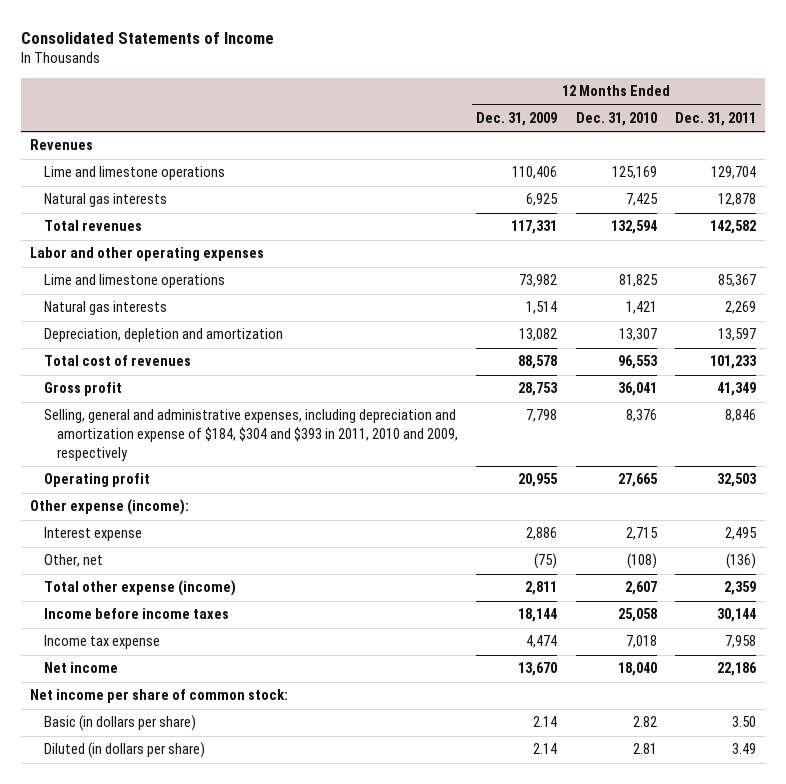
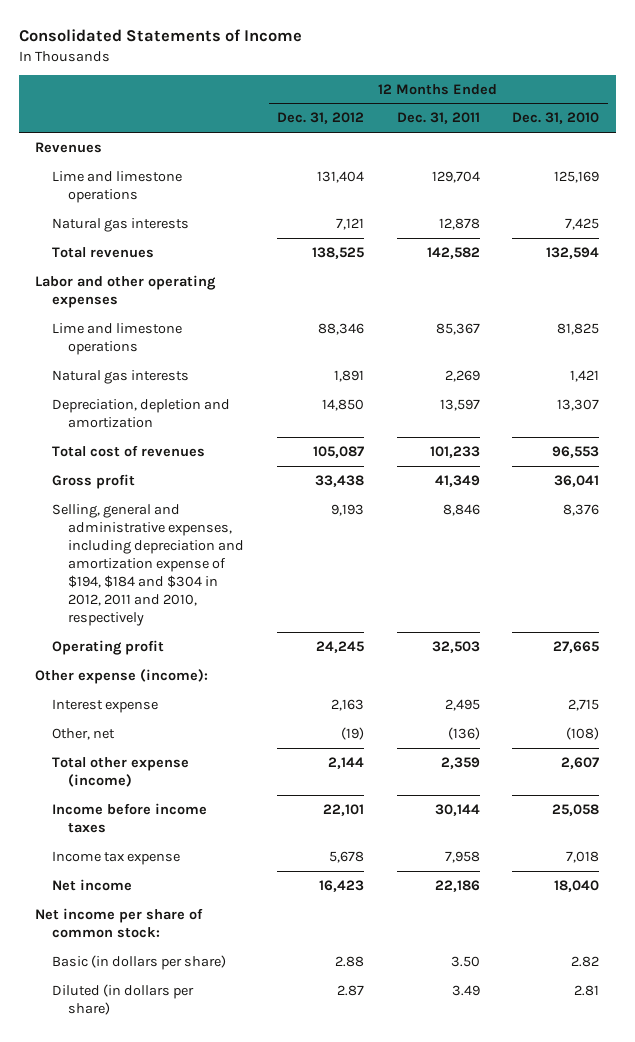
- | 12 Months Ended Dec. 31, 2009 | 12 Months Ended Dec. 31, 2010 | 12 Months Ended Dec. 31, 2011
+ | 12 Months Ended Dec. 31, 2012 | 12 Months Ended Dec. 31, 2011 | 12 Months Ended Dec. 31, 2010
- Selling, general and administrative expenses, including depreciation and amortization expense of $184, $304 and $393 in 2011, 2010 and 2009, respectively | 7,798 | 8,376 | 8,846
+ Selling, general and administrative expenses, including depreciation and amortization expense of $194, $184 and $304 in 2012, 2011 and 2010, respectively | 9,193 | 8,846 | 8,376

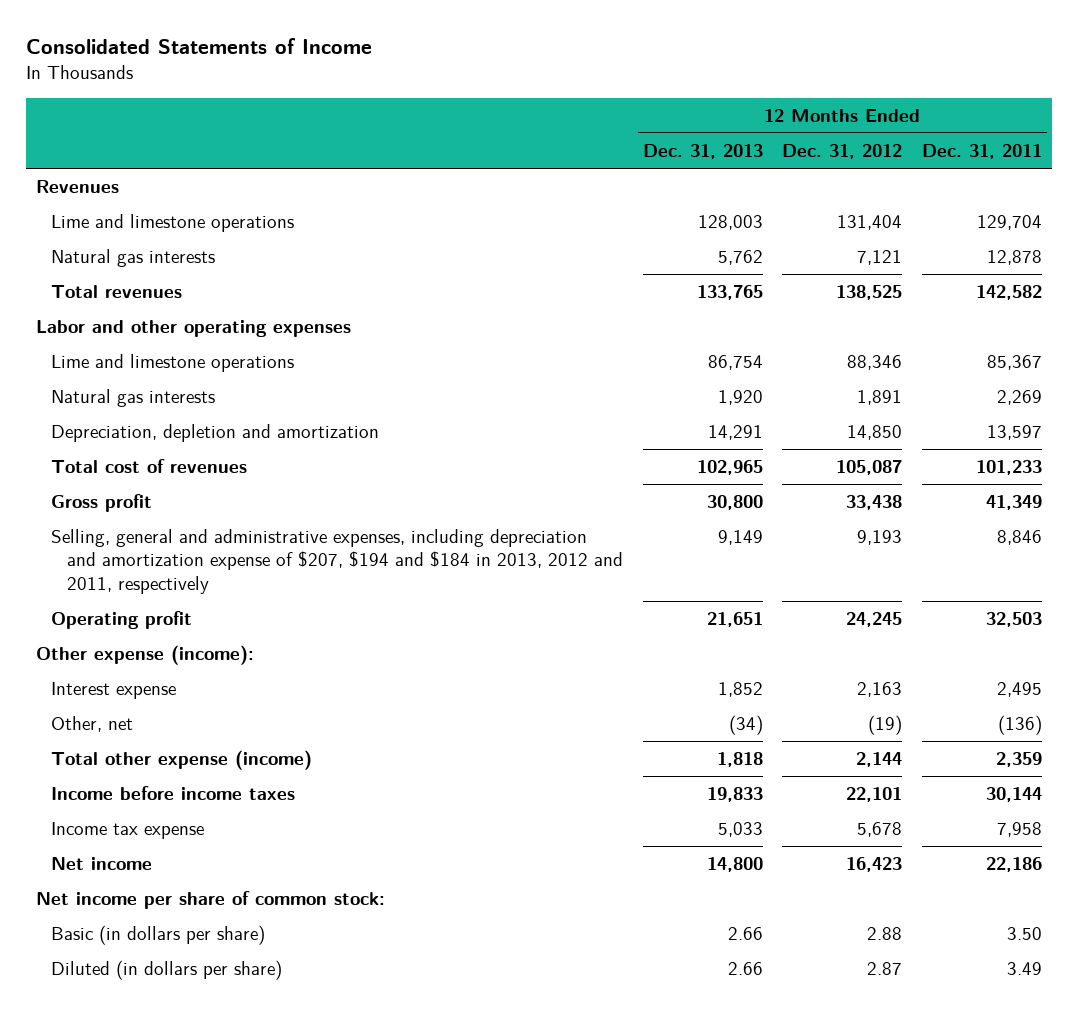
- | 12 Months Ended Dec. 31, 2012 | 12 Months Ended Dec. 31, 2011 | 12 Months Ended Dec. 31, 2010
+ | 12 Months Ended Dec. 31, 2013 | 12 Months Ended Dec. 31, 2012 | 12 Months Ended Dec. 31, 2011
- Selling, general and administrative expenses, including depreciation and amortization expense of $194, $184 and $304 in 2012, 2011 and 2010, respectively | 9,193 | 8,846 | 8,376
+ Selling, general and administrative expenses, including depreciation and amortization expense of $207, $194 and $184 in 2013, 2012 and 2011, respectively | 9,149 | 9,193 | 8,846

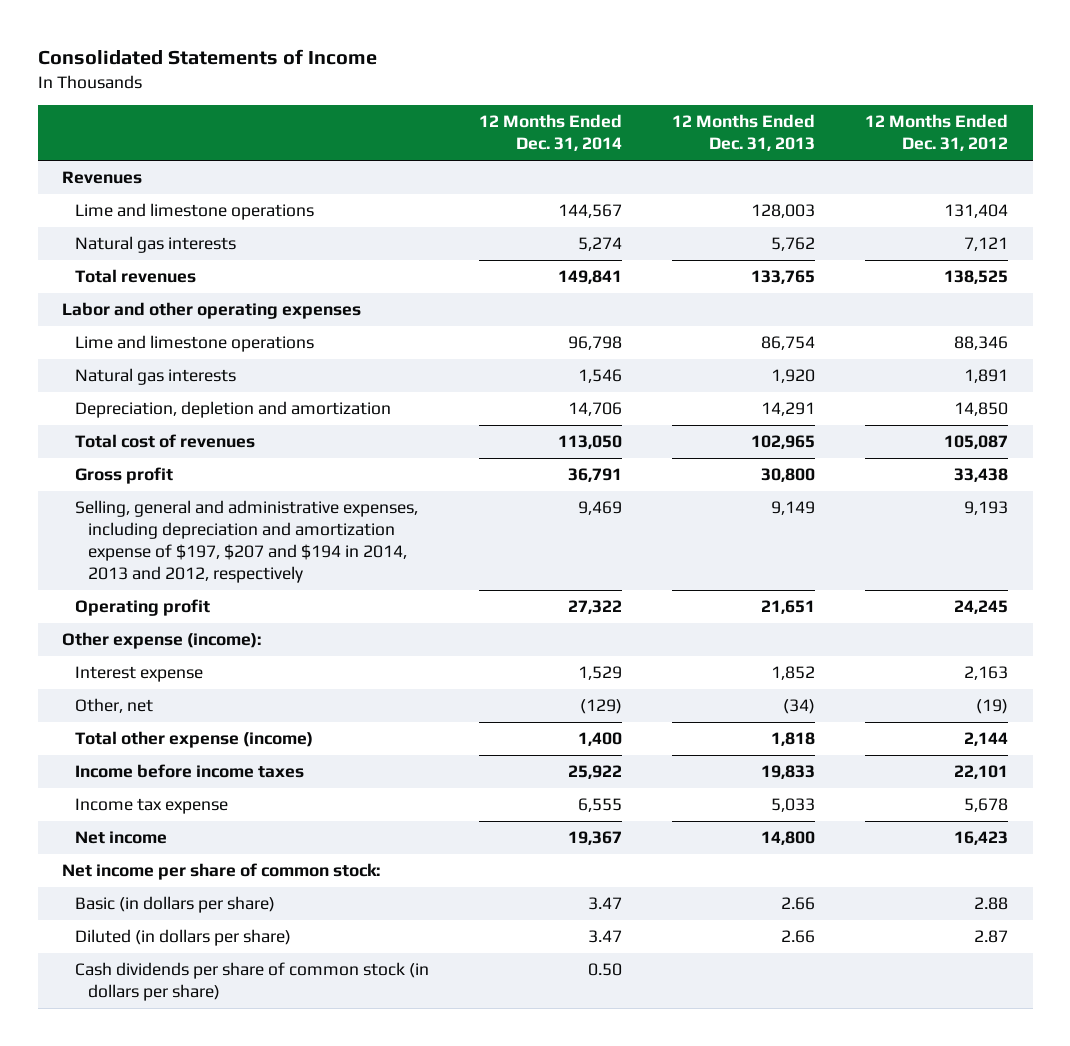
- | 12 Months Ended Dec. 31, 2013 | 12 Months Ended Dec. 31, 2012 | 12 Months Ended Dec. 31, 2011
+ | 12 Months Ended Dec. 31, 2014 | 12 Months Ended Dec. 31, 2013 | 12 Months Ended Dec. 31, 2012
- Selling, general and administrative expenses, including depreciation and amortization expense of $207, $194 and $184 in 2013, 2012 and 2011, respectively | 9,149 | 9,193 | 8,846
+ Selling, general and administrative expenses, including depreciation and amortization expense of $197, $207 and $194 in 2014, 2013 and 2012, respectively | 9,469 | 9,149 | 9,193
+ Cash dividends per share of common stock (in dollars per share) | 0.50 | |

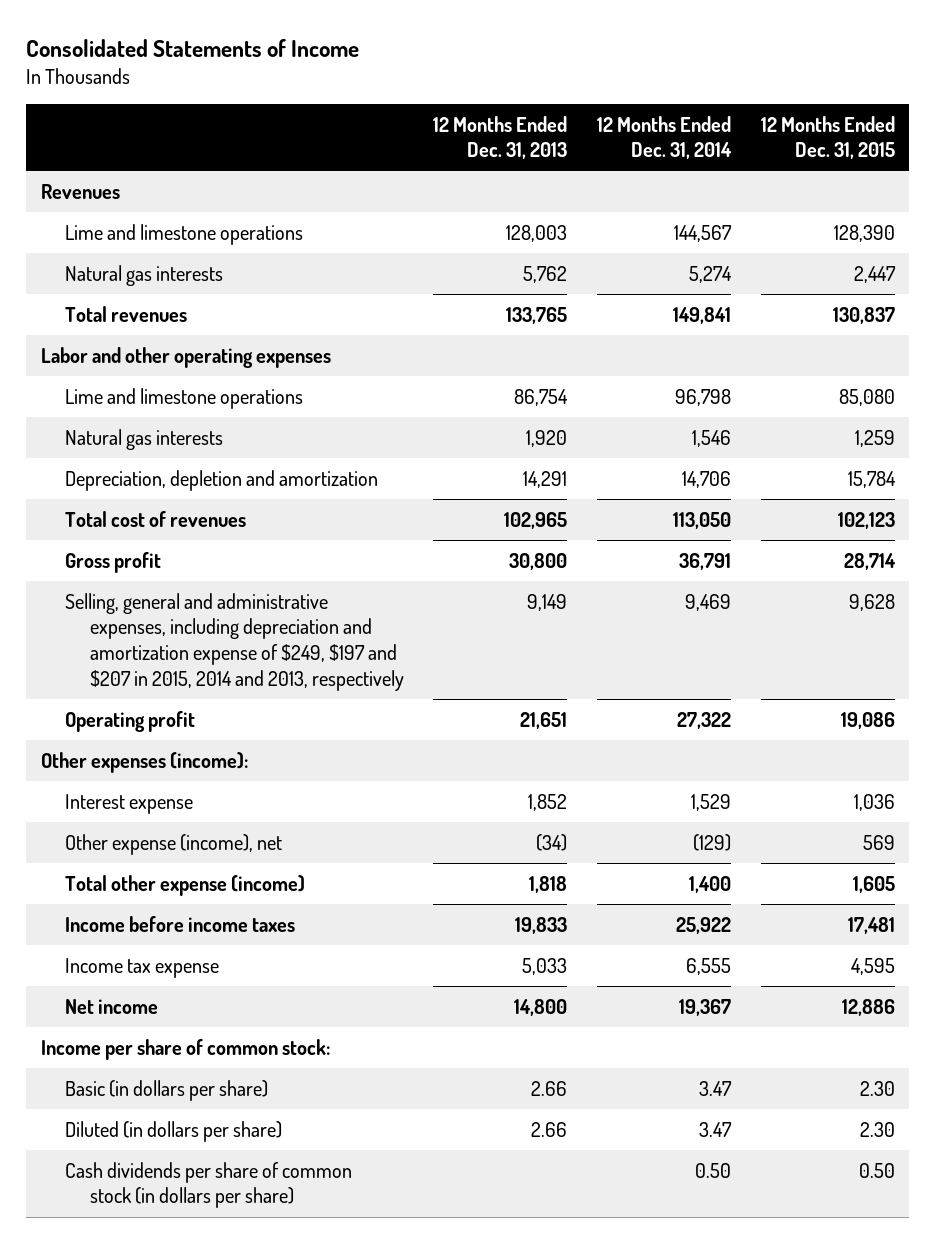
- | 12 Months Ended Dec. 31, 2014 | 12 Months Ended Dec. 31, 2013 | 12 Months Ended Dec. 31, 2012
+ | 12 Months Ended Dec. 31, 2013 | 12 Months Ended Dec. 31, 2014 | 12 Months Ended Dec. 31, 2015
- Selling, general and administrative expenses, including depreciation and amortization expense of $197, $207 and $194 in 2014, 2013 and 2012, respectively | 9,469 | 9,149 | 9,193
+ Selling, general and administrative expenses, including depreciation and amortization expense of $249, $197 and $207 in 2015, 2014 and 2013, respectively | 9,149 | 9,469 | 9,628
- Other expense (income):
+ Other expenses (income):
- Other, net | (129) | (34) | (19)
+ Other expense (income), net | (34) | (129) | 569
- Net income per share of common stock:
+ Income per share of common stock:

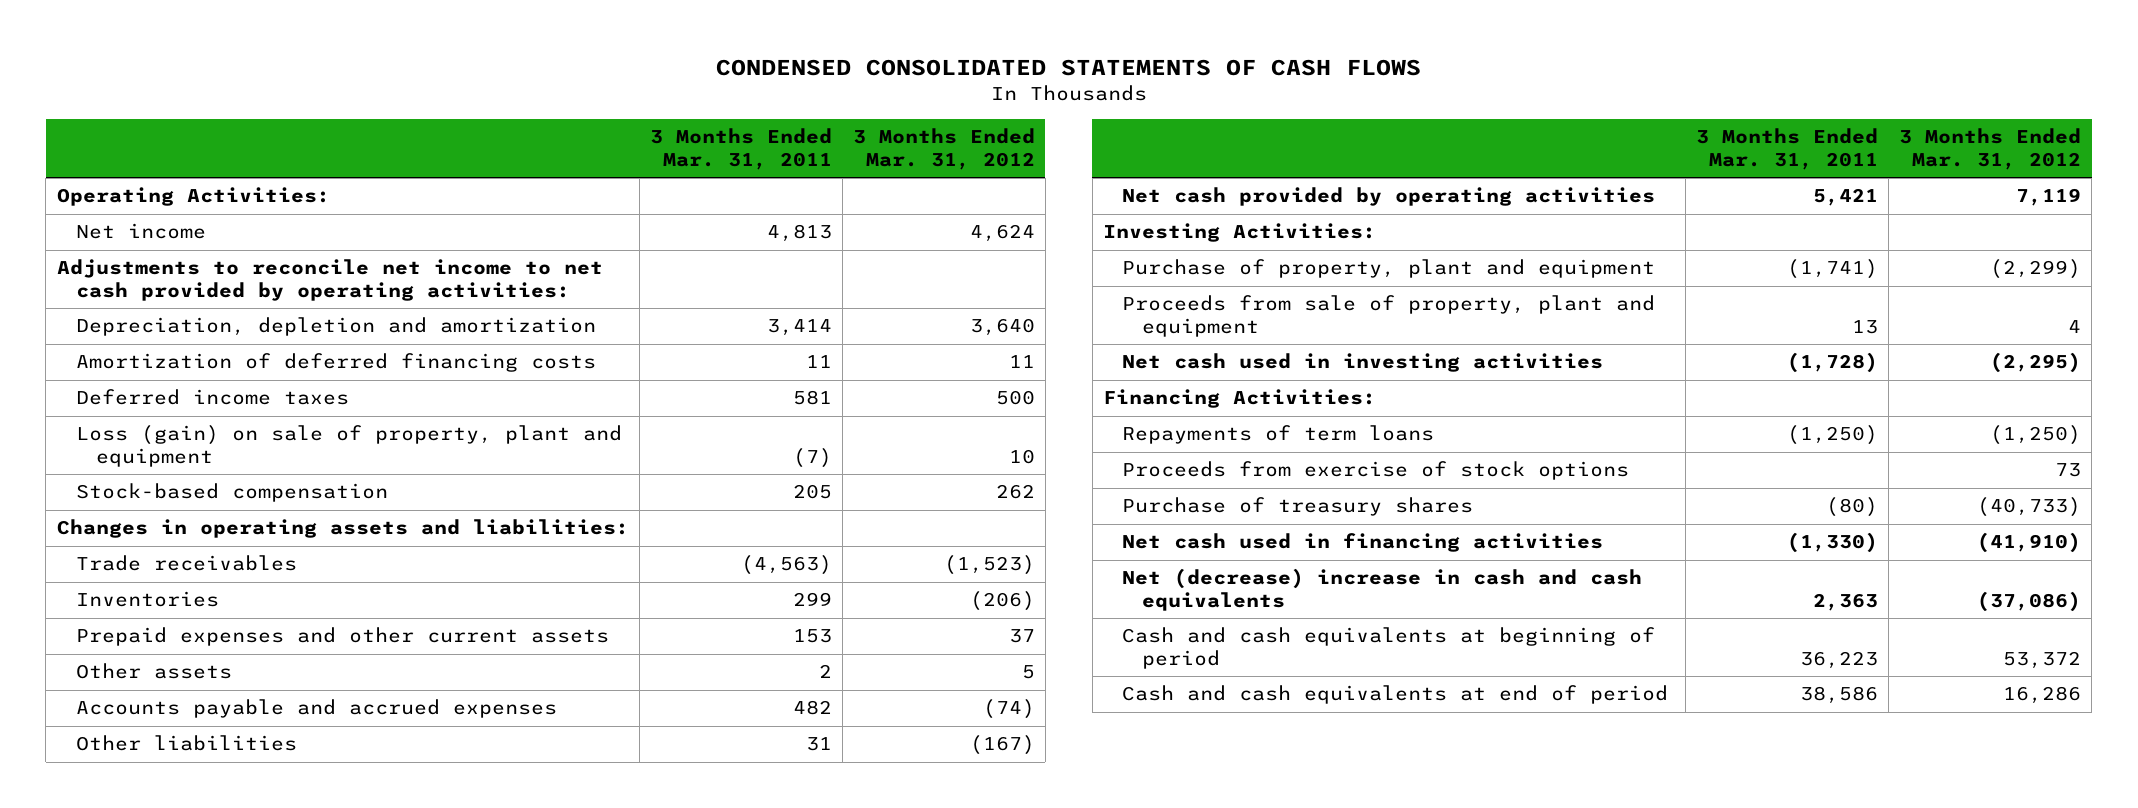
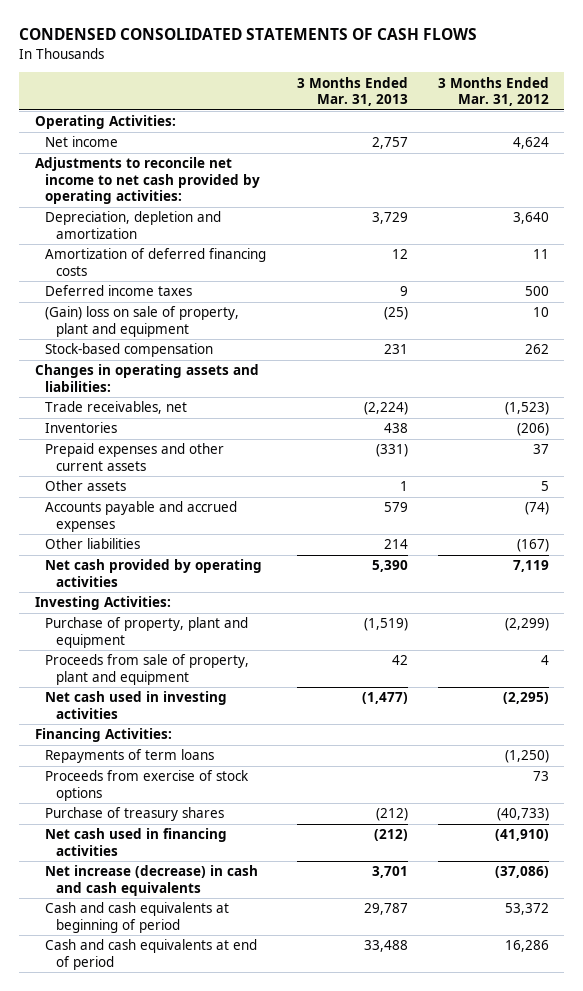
- | 3 Months Ended Mar. 31, 2011 | 3 Months Ended Mar. 31, 2012
+ | 3 Months Ended Mar. 31, 2013 | 3 Months Ended Mar. 31, 2012
- Loss (gain) on sale of property, plant and equipment | (7) | 10
+ (Gain) loss on sale of property, plant and equipment | (25) | 10
- Trade receivables | (4,563) | (1,523)
+ Trade receivables, net | (2,224) | (1,523)
- Net (decrease) increase in cash and cash equivalents | 2,363 | (37,086)
+ Net increase (decrease) in cash and cash equivalents | 3,701 | (37,086)

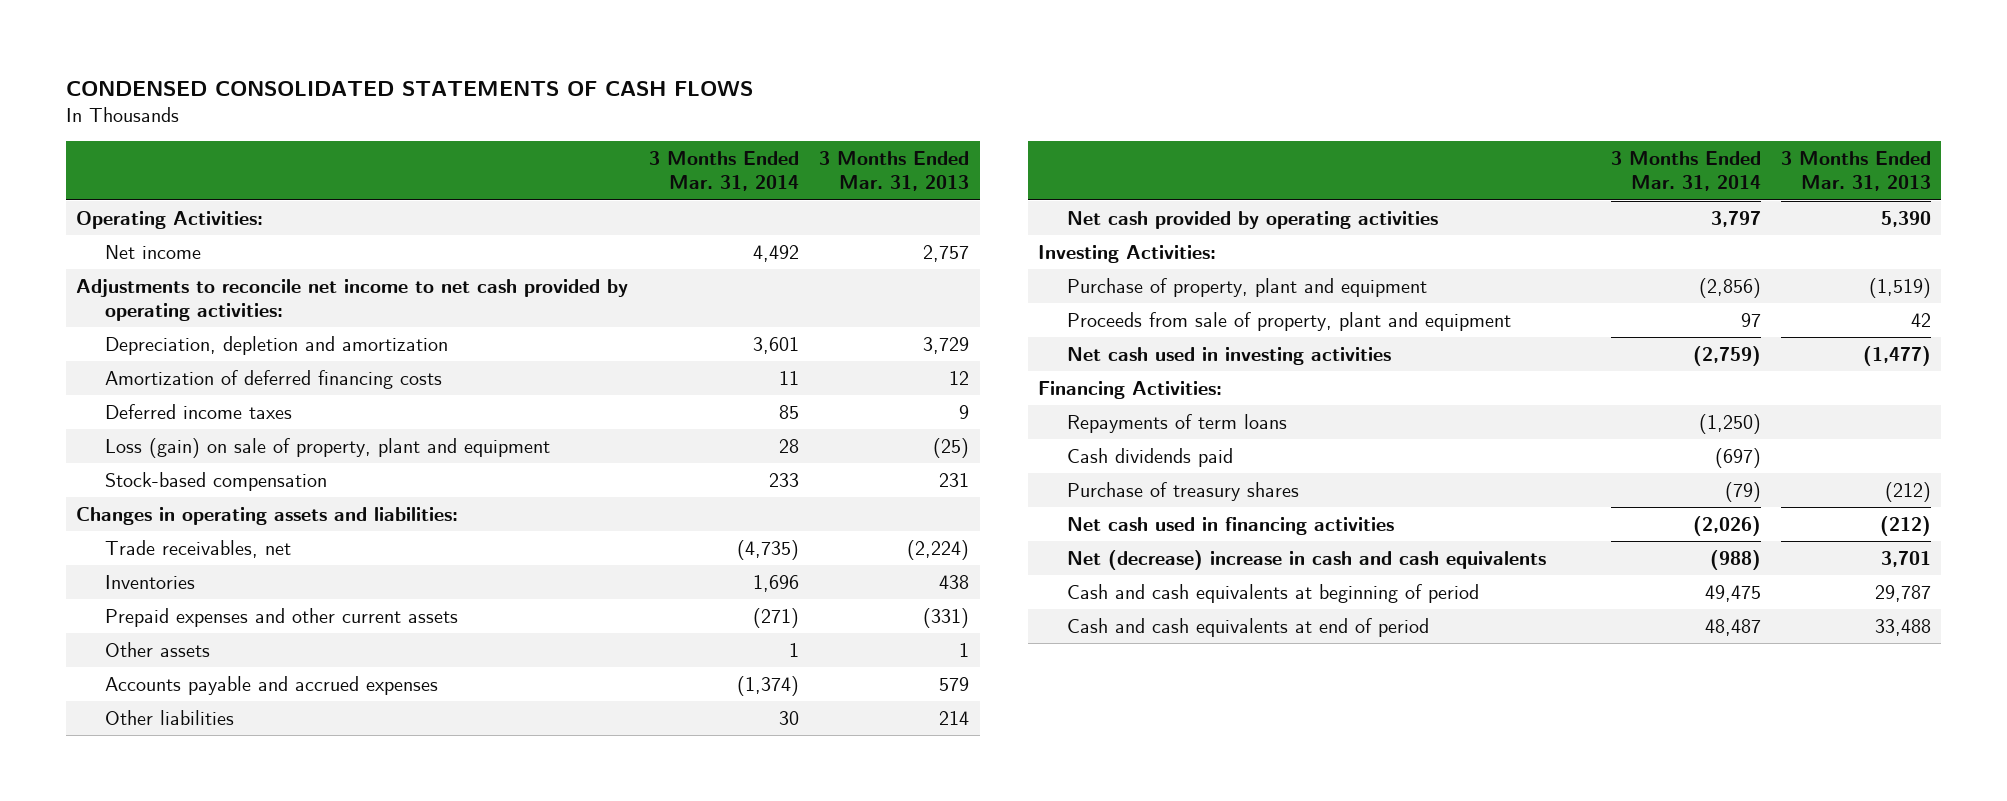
- | 3 Months Ended Mar. 31, 2013 | 3 Months Ended Mar. 31, 2012
+ | 3 Months Ended Mar. 31, 2014 | 3 Months Ended Mar. 31, 2013
- (Gain) loss on sale of property, plant and equipment | (25) | 10
+ Loss (gain) on sale of property, plant and equipment | 28 | (25)
- Proceeds from exercise of stock options | | 73
+ Cash dividends paid | (697) |
- Net increase (decrease) in cash and cash equivalents | 3,701 | (37,086)
+ Net (decrease) increase in cash and cash equivalents | (988) | 3,701

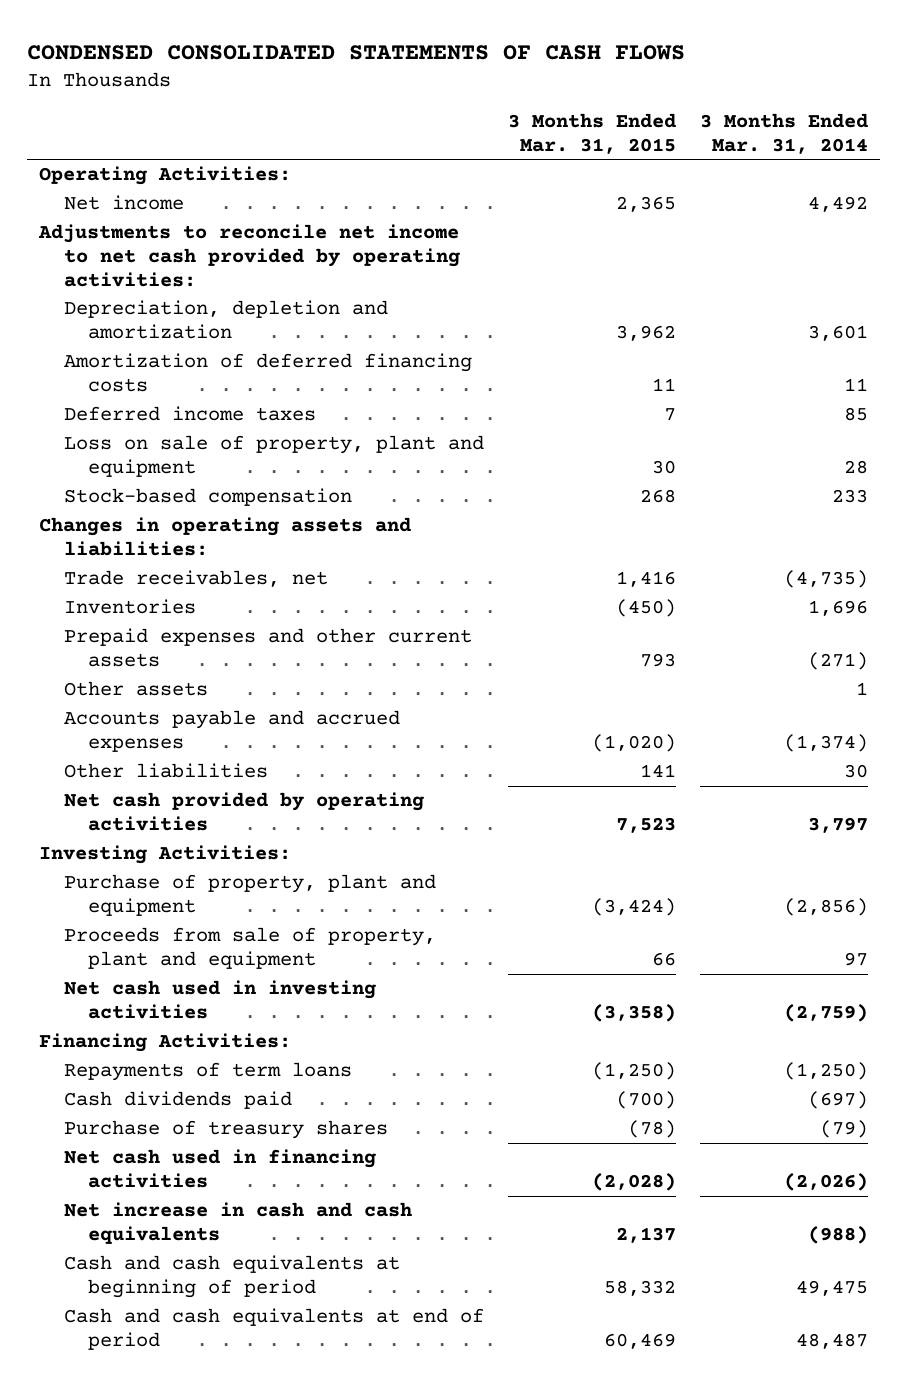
- | 3 Months Ended Mar. 31, 2014 | 3 Months Ended Mar. 31, 2013
+ | 3 Months Ended Mar. 31, 2015 | 3 Months Ended Mar. 31, 2014
- Loss (gain) on sale of property, plant and equipment | 28 | (25)
+ Loss on sale of property, plant and equipment | 30 | 28
- Net (decrease) increase in cash and cash equivalents | (988) | 3,701
+ Net increase in cash and cash equivalents | 2,137 | (988)

